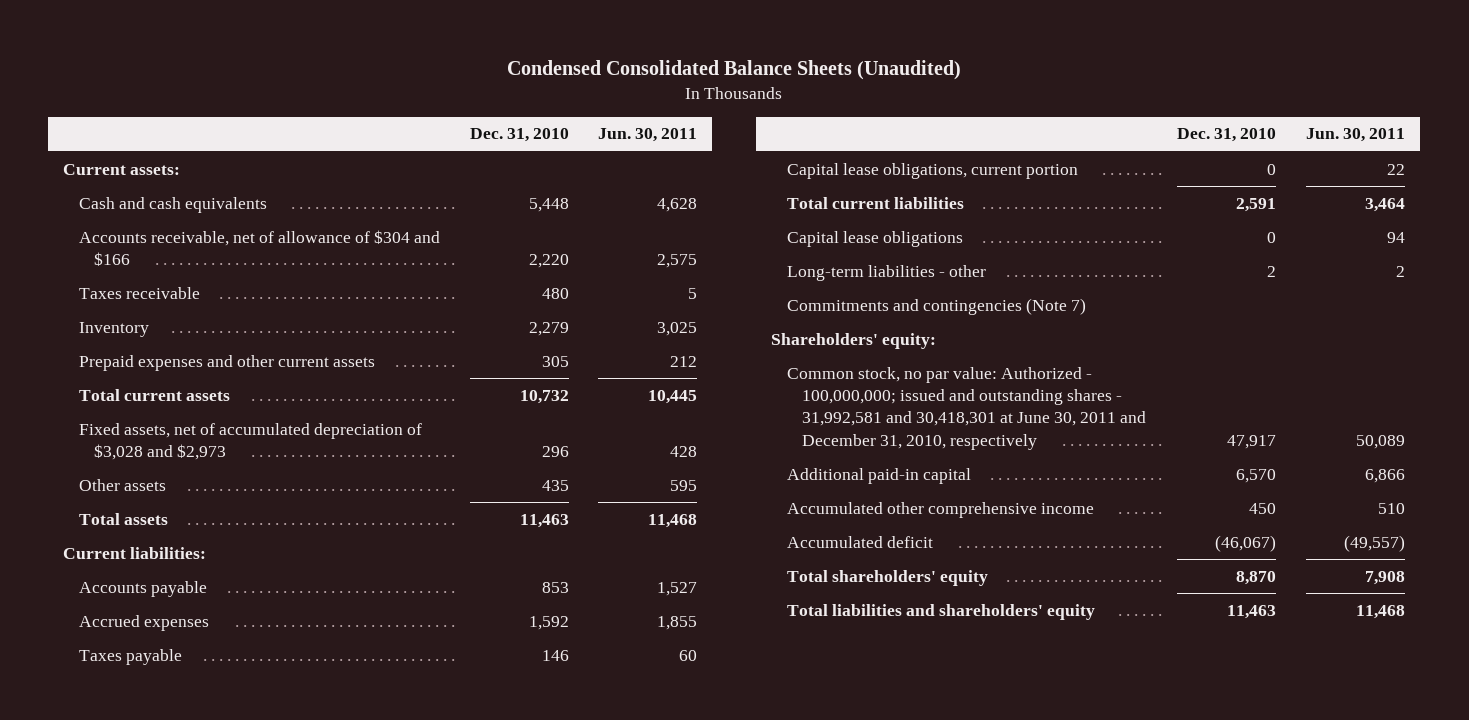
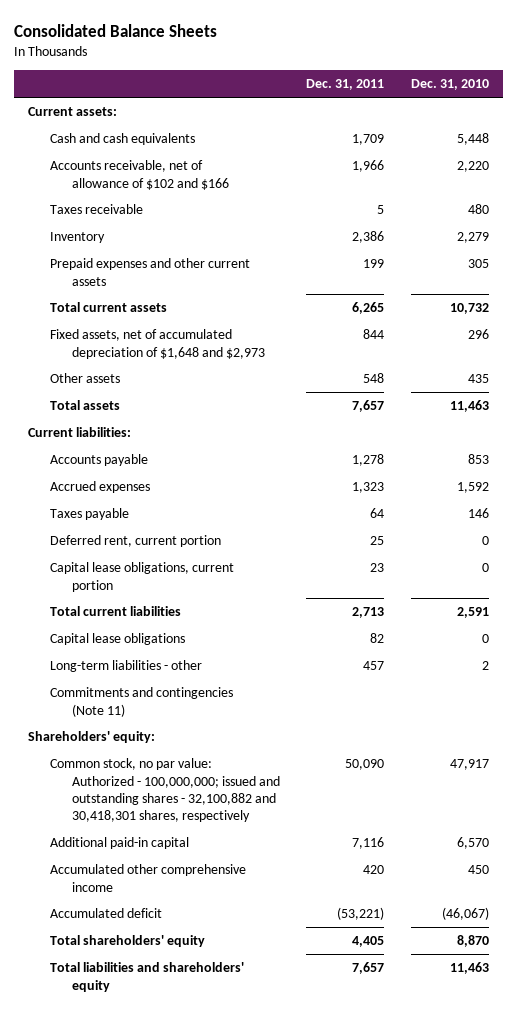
- Condensed Consolidated Balance Sheets (Unaudited)
+ Consolidated Balance Sheets
- | Dec. 31, 2010 | Jun. 30, 2011
+ | Dec. 31, 2011 | Dec. 31, 2010
- Accounts receivable, net of allowance of $304 and $166 | 2,220 | 2,575
+ Accounts receivable, net of allowance of $102 and $166 | 1,966 | 2,220
- Fixed assets, net of accumulated depreciation of $3,028 and $2,973 | 296 | 428
+ Fixed assets, net of accumulated depreciation of $1,648 and $2,973 | 844 | 296
+ Deferred rent, current portion | 25 | 0
- Commitments and contingencies (Note 7)
+ Commitments and contingencies (Note 11)
- Common stock, no par value: Authorized - 100,000,000; issued and outstanding shares - 31,992,581 and 30,418,301 at June 30, 2011 and December 31, 2010, respectively | 47,917 | 50,089
+ Common stock, no par value: Authorized - 100,000,000; issued and outstanding shares - 32,100,882 and 30,418,301 shares, respectively | 50,090 | 47,917

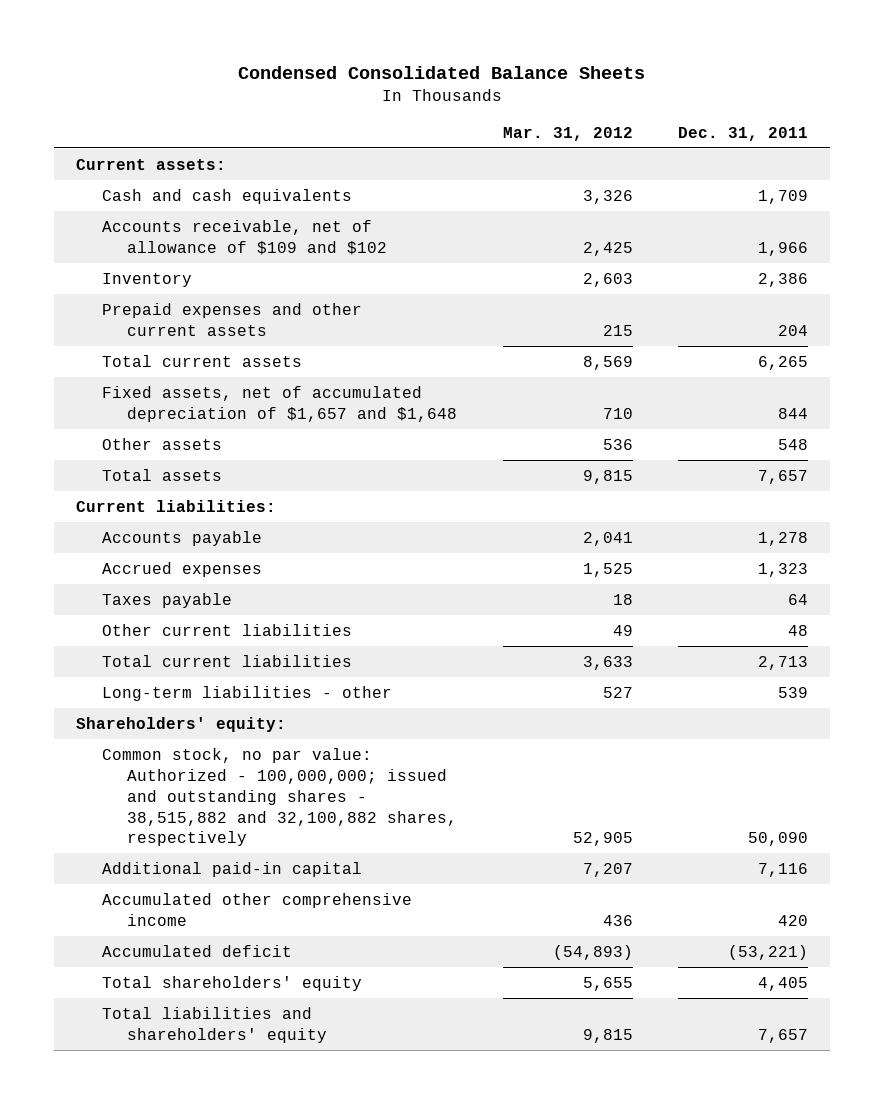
- Consolidated Balance Sheets
+ Condensed Consolidated Balance Sheets
- | Dec. 31, 2011 | Dec. 31, 2010
+ | Mar. 31, 2012 | Dec. 31, 2011
- Accounts receivable, net of allowance of $102 and $166 | 1,966 | 2,220
- Taxes receivable | 5 | 480
+ Accounts receivable, net of allowance of $109 and $102 | 2,425 | 1,966
- Prepaid expenses and other current assets | 199 | 305
+ Prepaid expenses and other current assets | 215 | 204
- Fixed assets, net of accumulated depreciation of $1,648 and $2,973 | 844 | 296
+ Fixed assets, net of accumulated depreciation of $1,657 and $1,648 | 710 | 844
- Deferred rent, current portion | 25 | 0
- Capital lease obligations, current portion | 23 | 0
+ Other current liabilities | 49 | 48
- Capital lease obligations | 82 | 0
- Long-term liabilities - other | 457 | 2
- Commitments and contingencies (Note 11)
+ Long-term liabilities - other | 527 | 539
- Common stock, no par value: Authorized - 100,000,000; issued and outstanding shares - 32,100,882 and 30,418,301 shares, respectively | 50,090 | 47,917
+ Common stock, no par value: Authorized - 100,000,000; issued and outstanding shares - 38,515,882 and 32,100,882 shares, respectively | 52,905 | 50,090

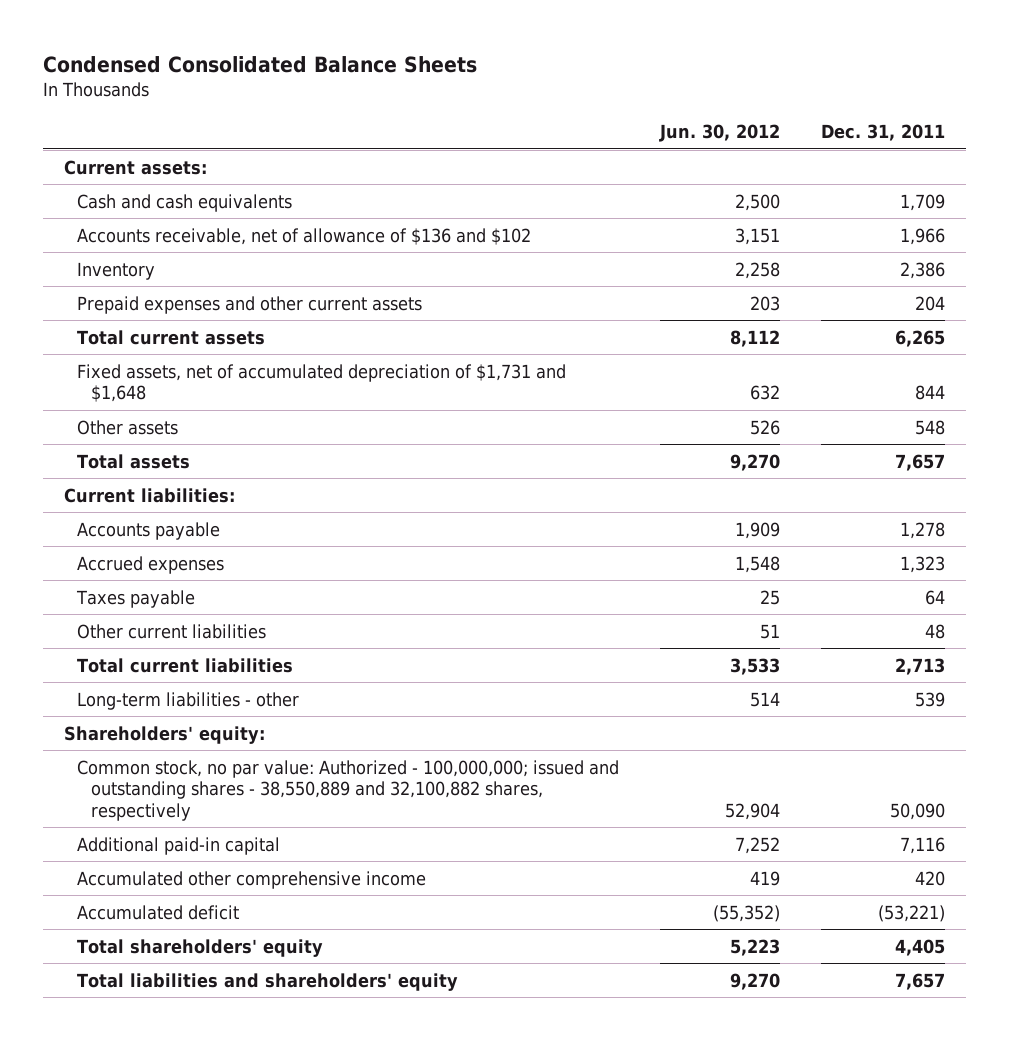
- | Mar. 31, 2012 | Dec. 31, 2011
+ | Jun. 30, 2012 | Dec. 31, 2011
- Accounts receivable, net of allowance of $109 and $102 | 2,425 | 1,966
+ Accounts receivable, net of allowance of $136 and $102 | 3,151 | 1,966
- Fixed assets, net of accumulated depreciation of $1,657 and $1,648 | 710 | 844
+ Fixed assets, net of accumulated depreciation of $1,731 and $1,648 | 632 | 844
- Common stock, no par value: Authorized - 100,000,000; issued and outstanding shares - 38,515,882 and 32,100,882 shares, respectively | 52,905 | 50,090
+ Common stock, no par value: Authorized - 100,000,000; issued and outstanding shares - 38,550,889 and 32,100,882 shares, respectively | 52,904 | 50,090

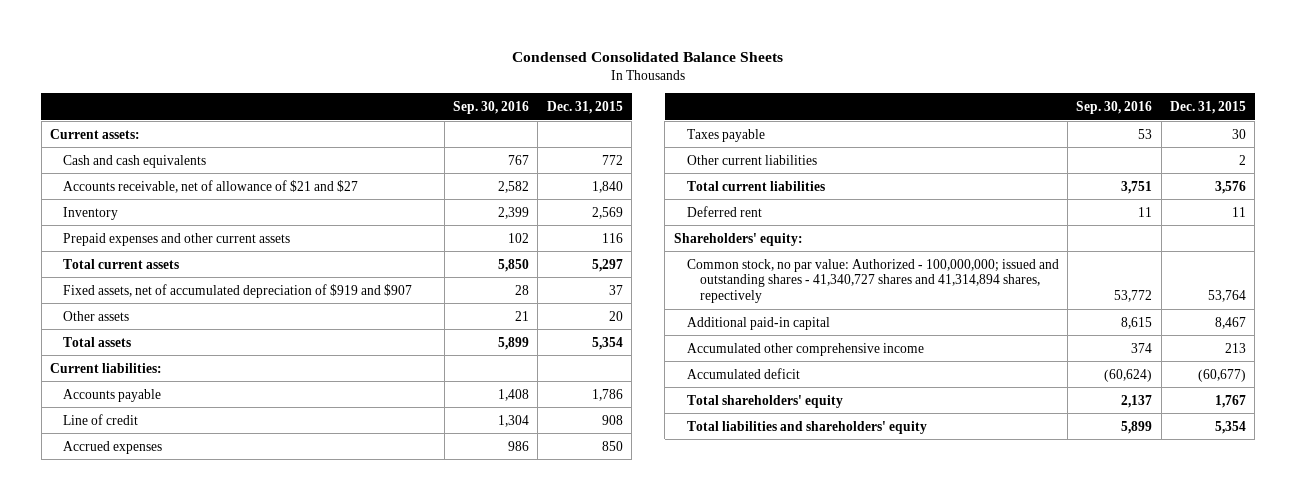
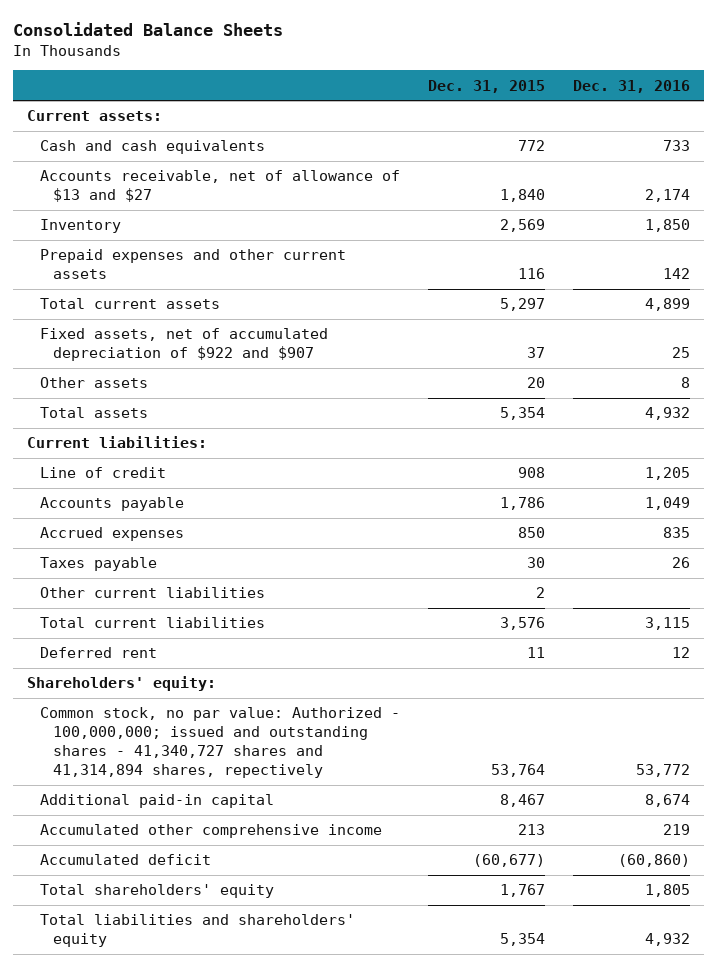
- Condensed Consolidated Balance Sheets
+ Consolidated Balance Sheets
- | Sep. 30, 2016 | Dec. 31, 2015
+ | Dec. 31, 2015 | Dec. 31, 2016
- Accounts receivable, net of allowance of $21 and $27 | 2,582 | 1,840
+ Accounts receivable, net of allowance of $13 and $27 | 1,840 | 2,174
- Fixed assets, net of accumulated depreciation of $919 and $907 | 28 | 37
+ Fixed assets, net of accumulated depreciation of $922 and $907 | 37 | 25
moved down: Accounts payable | 1,786 | 1,049

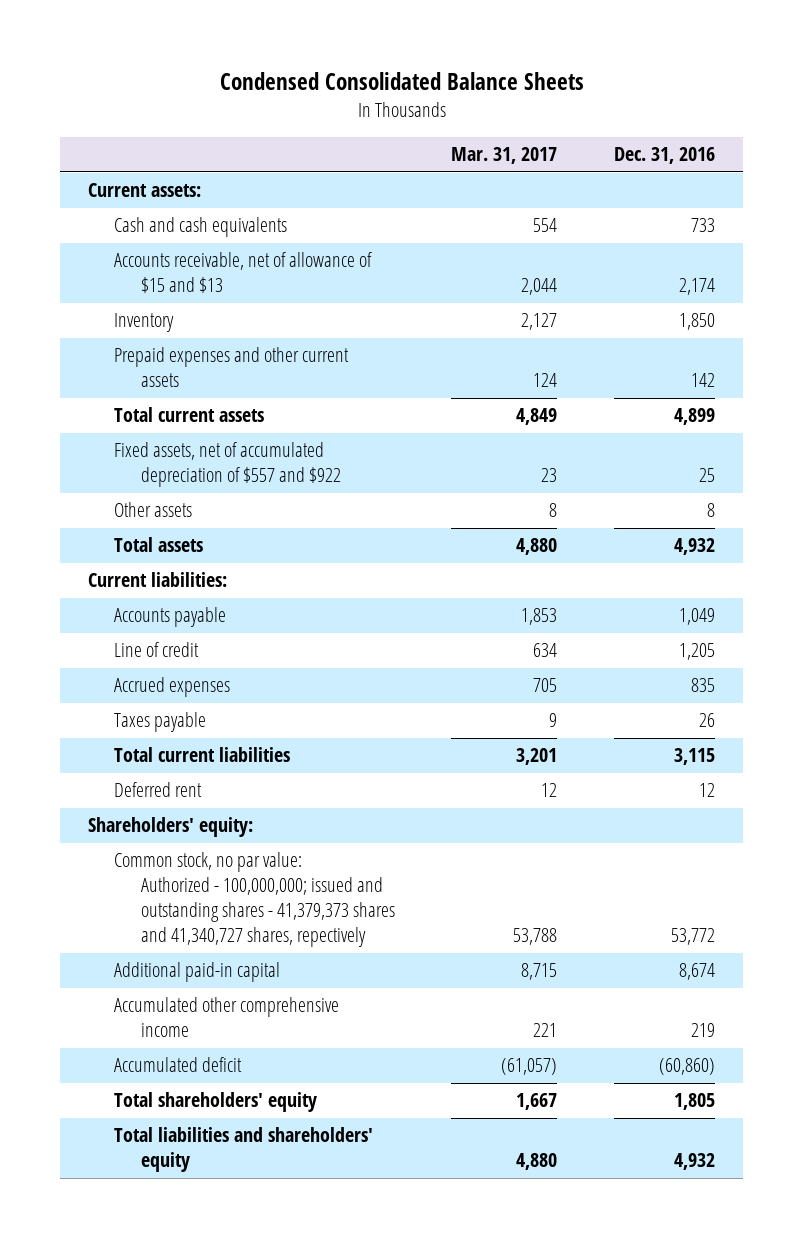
- Consolidated Balance Sheets
+ Condensed Consolidated Balance Sheets
- | Dec. 31, 2015 | Dec. 31, 2016
+ | Mar. 31, 2017 | Dec. 31, 2016
- Accounts receivable, net of allowance of $13 and $27 | 1,840 | 2,174
+ Accounts receivable, net of allowance of $15 and $13 | 2,044 | 2,174
- Fixed assets, net of accumulated depreciation of $922 and $907 | 37 | 25
+ Fixed assets, net of accumulated depreciation of $557 and $922 | 23 | 25
moved down: Line of credit | 634 | 1,205
- Other current liabilities | 2 |
- Common stock, no par value: Authorized - 100,000,000; issued and outstanding shares - 41,340,727 shares and 41,314,894 shares, repectively | 53,764 | 53,772
+ Common stock, no par value: Authorized - 100,000,000; issued and outstanding shares - 41,379,373 shares and 41,340,727 shares, repectively | 53,788 | 53,772

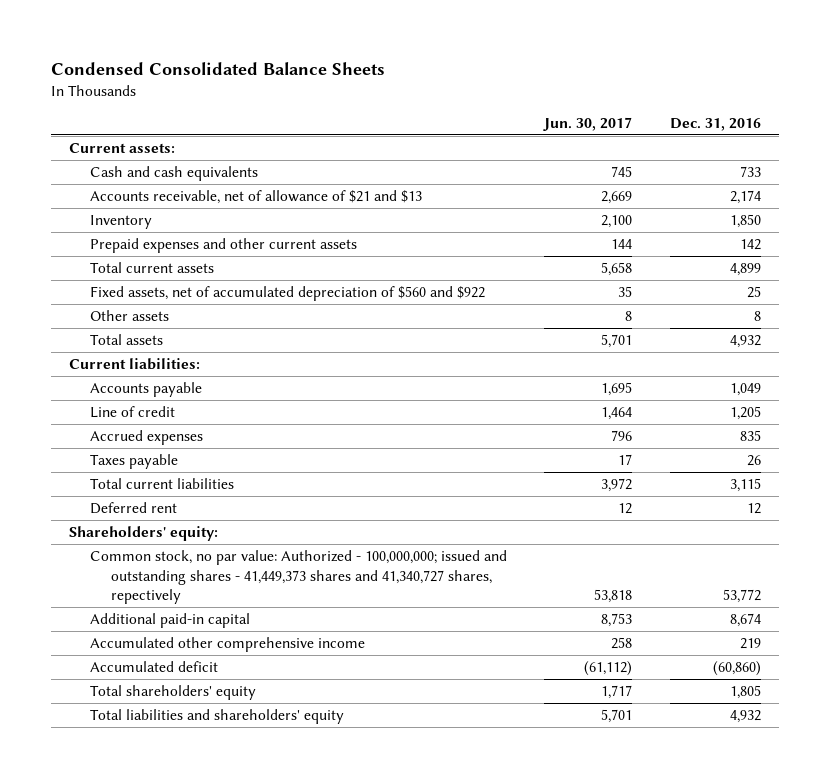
- | Mar. 31, 2017 | Dec. 31, 2016
+ | Jun. 30, 2017 | Dec. 31, 2016
- Accounts receivable, net of allowance of $15 and $13 | 2,044 | 2,174
+ Accounts receivable, net of allowance of $21 and $13 | 2,669 | 2,174
- Fixed assets, net of accumulated depreciation of $557 and $922 | 23 | 25
+ Fixed assets, net of accumulated depreciation of $560 and $922 | 35 | 25
- Common stock, no par value: Authorized - 100,000,000; issued and outstanding shares - 41,379,373 shares and 41,340,727 shares, repectively | 53,788 | 53,772
+ Common stock, no par value: Authorized - 100,000,000; issued and outstanding shares - 41,449,373 shares and 41,340,727 shares, repectively | 53,818 | 53,772

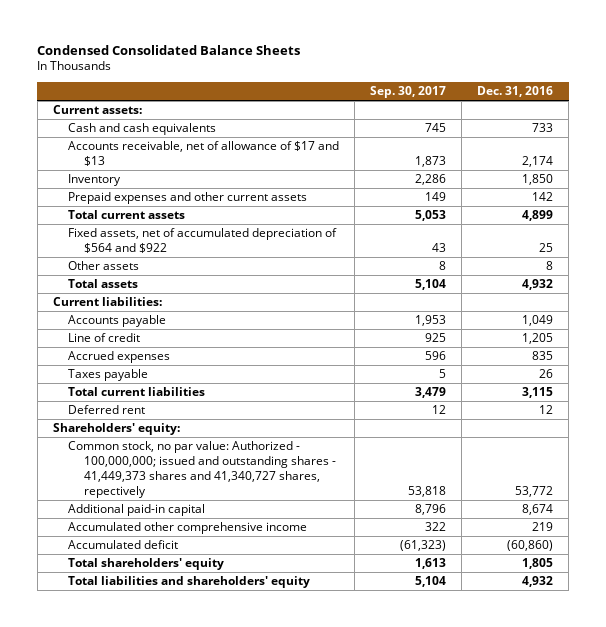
- | Jun. 30, 2017 | Dec. 31, 2016
+ | Sep. 30, 2017 | Dec. 31, 2016
- Accounts receivable, net of allowance of $21 and $13 | 2,669 | 2,174
+ Accounts receivable, net of allowance of $17 and $13 | 1,873 | 2,174
- Fixed assets, net of accumulated depreciation of $560 and $922 | 35 | 25
+ Fixed assets, net of accumulated depreciation of $564 and $922 | 43 | 25

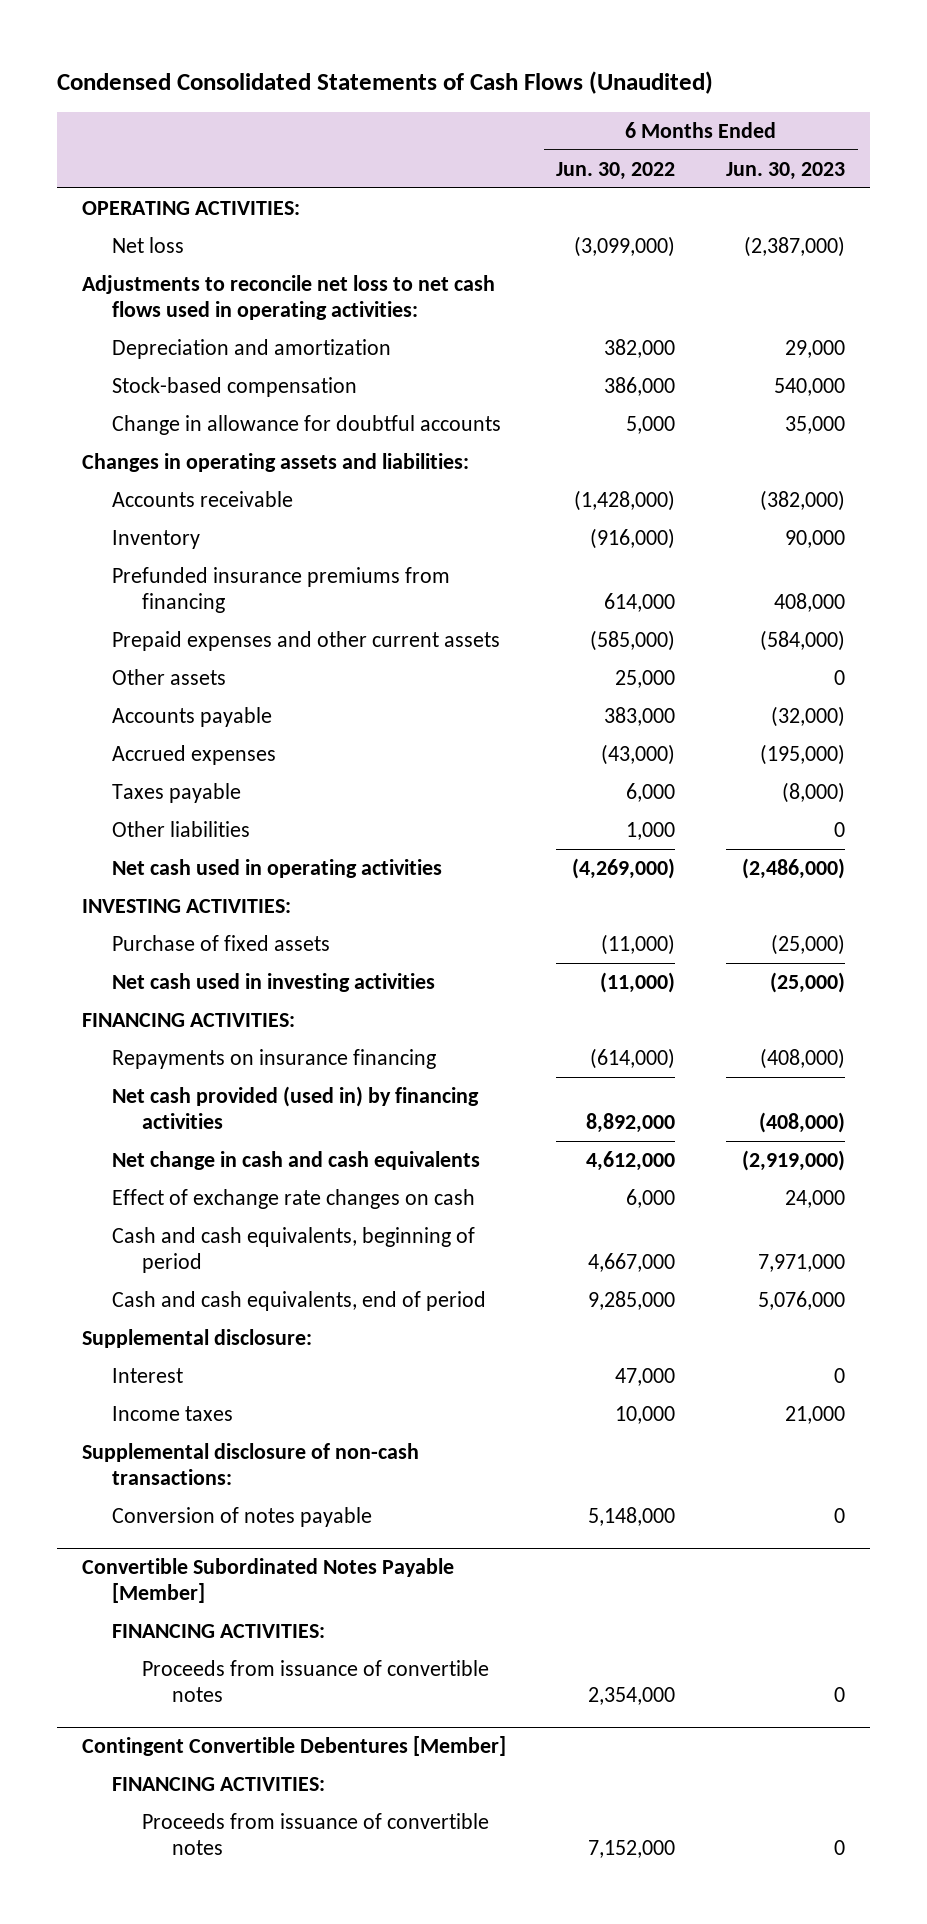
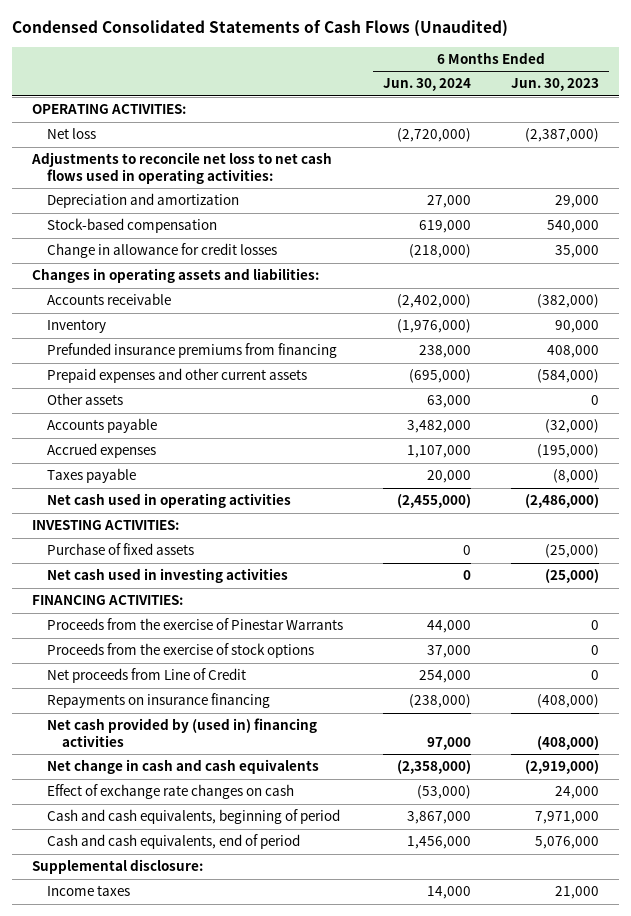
- | 6 Months Ended Jun. 30, 2022 | 6 Months Ended Jun. 30, 2023
+ | 6 Months Ended Jun. 30, 2024 | 6 Months Ended Jun. 30, 2023
- Change in allowance for doubtful accounts | 5,000 | 35,000
+ Change in allowance for credit losses | (218,000) | 35,000
- Other liabilities | 1,000 | 0
+ Proceeds from the exercise of Pinestar Warrants | 44,000 | 0
+ Proceeds from the exercise of stock options | 37,000 | 0
+ Net proceeds from Line of Credit | 254,000 | 0
- Net cash provided (used in) by financing activities | 8,892,000 | (408,000)
+ Net cash provided by (used in) financing activities | 97,000 | (408,000)
- Interest | 47,000 | 0
- Supplemental disclosure of non-cash transactions:
- Conversion of notes payable | 5,148,000 | 0
- Convertible Subordinated Notes Payable [Member]
- FINANCING ACTIVITIES:
- Proceeds from issuance of convertible notes | 2,354,000 | 0
- Contingent Convertible Debentures [Member]
- FINANCING ACTIVITIES:
- Proceeds from issuance of convertible notes | 7,152,000 | 0

